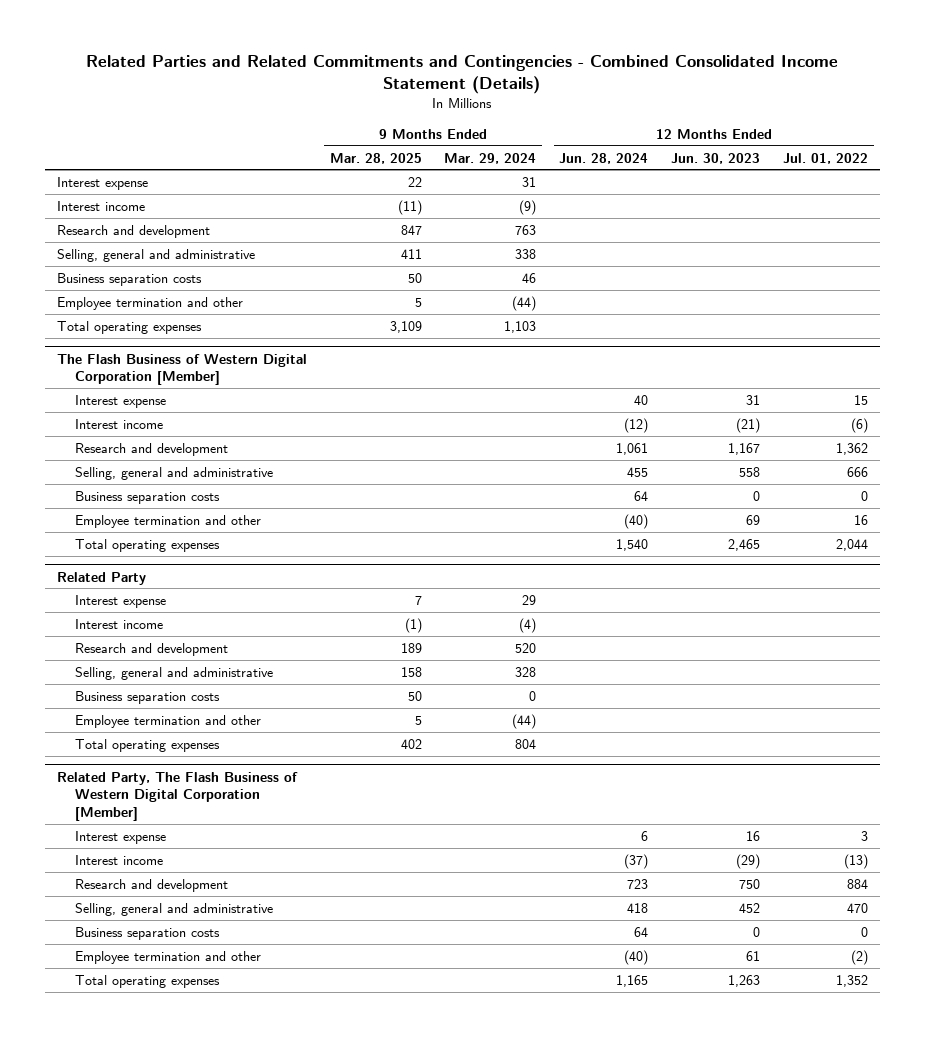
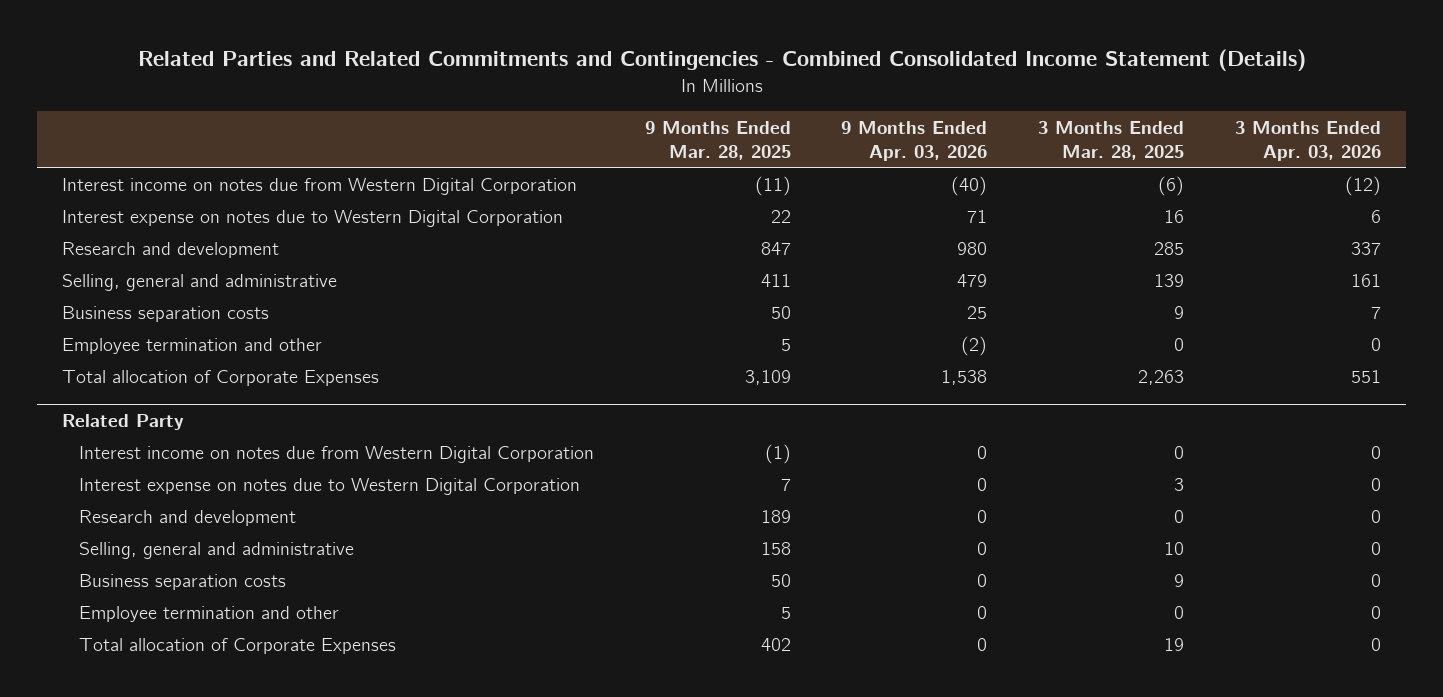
- | 9 Months Ended Mar. 28, 2025 | 9 Months Ended Mar. 29, 2024 | 12 Months Ended Jun. 28, 2024 | 12 Months Ended Jun. 30, 2023 | 12 Months Ended Jul. 01, 2022
+ | 9 Months Ended Mar. 28, 2025 | 9 Months Ended Apr. 03, 2026 | 3 Months Ended Mar. 28, 2025 | 3 Months Ended Apr. 03, 2026
- Interest expense | 22 | 31 | | |
- Interest income | (11) | (9) | | |
+ Interest income on notes due from Western Digital Corporation | (11) | (40) | (6) | (12)
+ Interest expense on notes due to Western Digital Corporation | 22 | 71 | 16 | 6
- Total operating expenses | 3,109 | 1,103 | | |
- The Flash Business of Western Digital Corporation [Member]
- Interest expense | | | 40 | 31 | 15
- Interest income | | | (12) | (21) | (6)
- Research and development | | | 1,061 | 1,167 | 1,362
- Selling, general and administrative | | | 455 | 558 | 666
- Business separation costs | | | 64 | 0 | 0
- Employee termination and other | | | (40) | 69 | 16
- Total operating expenses | | | 1,540 | 2,465 | 2,044
+ Total allocation of Corporate Expenses | 3,109 | 1,538 | 2,263 | 551
@ Related Party
- Interest expense | 7 | 29 | | |
- Interest income | (1) | (4) | | |
+ Interest income on notes due from Western Digital Corporation | (1) | 0 | 0 | 0
+ Interest expense on notes due to Western Digital Corporation | 7 | 0 | 3 | 0
- Total operating expenses | 402 | 804 | | |
- Related Party, The Flash Business of Western Digital Corporation [Member]
- Interest expense | | | 6 | 16 | 3
- Interest income | | | (37) | (29) | (13)
- Research and development | | | 723 | 750 | 884
- Selling, general and administrative | | | 418 | 452 | 470
- Business separation costs | | | 64 | 0 | 0
- Employee termination and other | | | (40) | 61 | (2)
- Total operating expenses | | | 1,165 | 1,263 | 1,352
@ Related Party
+ Total allocation of Corporate Expenses | 402 | 0 | 19 | 0

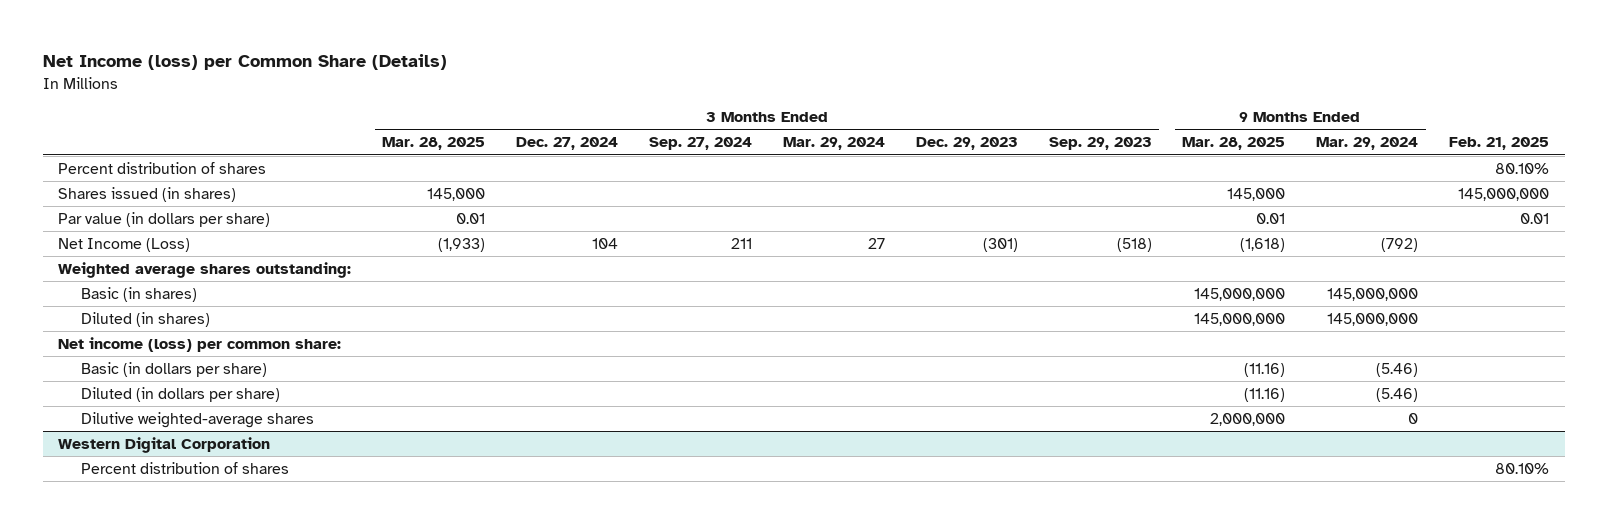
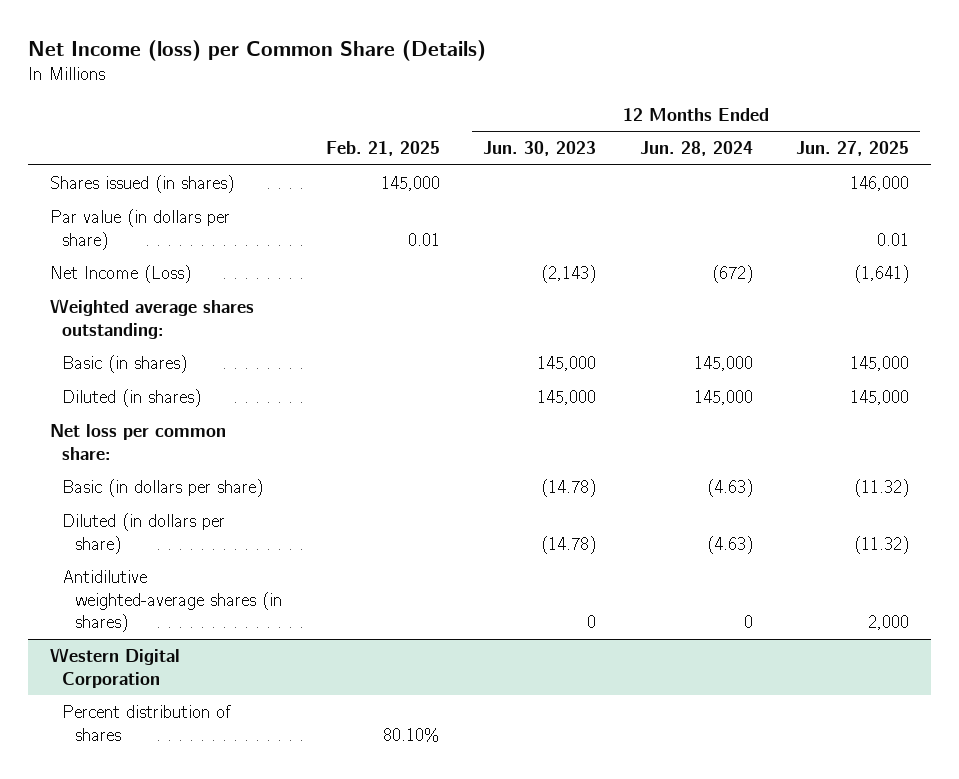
- | 3 Months Ended Mar. 28, 2025 | 3 Months Ended Dec. 27, 2024 | 3 Months Ended Sep. 27, 2024 | 3 Months Ended Mar. 29, 2024 | 3 Months Ended Dec. 29, 2023 | 3 Months Ended Sep. 29, 2023 | 9 Months Ended Mar. 28, 2025 | 9 Months Ended Mar. 29, 2024 | Feb. 21, 2025
+ | Feb. 21, 2025 | 12 Months Ended Jun. 30, 2023 | 12 Months Ended Jun. 28, 2024 | 12 Months Ended Jun. 27, 2025
- Percent distribution of shares | | | | | | | | | 80.10%
- Shares issued (in shares) | 145,000 | | | | | | 145,000 | | 145,000,000
+ Shares issued (in shares) | 145,000 | | | 146,000
- Net income (loss) per common share:
+ Net loss per common share:
- Dilutive weighted-average shares | | | | | | | 2,000,000 | 0 |
+ Antidilutive weighted-average shares (in shares) | | 0 | 0 | 2,000

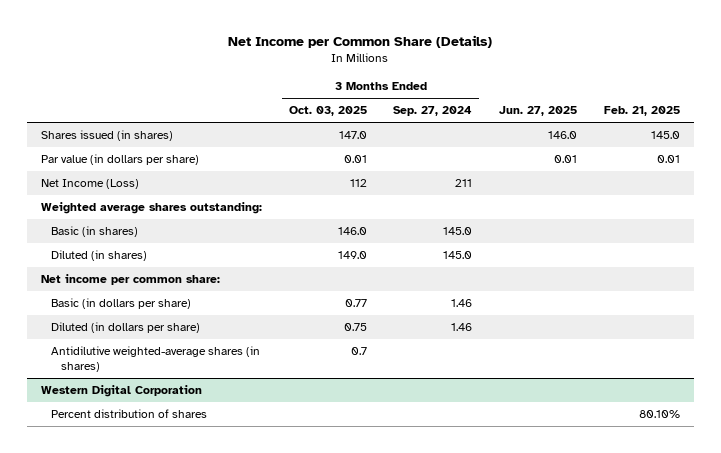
- Net Income (loss) per Common Share (Details)
+ Net Income per Common Share (Details)
- | Feb. 21, 2025 | 12 Months Ended Jun. 30, 2023 | 12 Months Ended Jun. 28, 2024 | 12 Months Ended Jun. 27, 2025
+ | 3 Months Ended Oct. 03, 2025 | 3 Months Ended Sep. 27, 2024 | Jun. 27, 2025 | Feb. 21, 2025
- Shares issued (in shares) | 145,000 | | | 146,000
+ Shares issued (in shares) | 147.0 | | 146.0 | 145.0
- Net loss per common share:
+ Net income per common share:

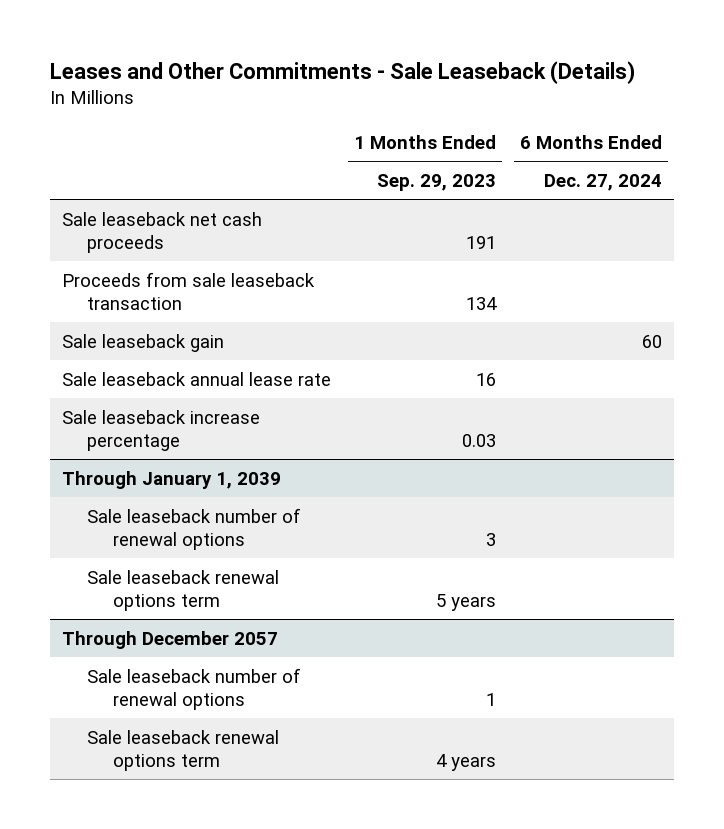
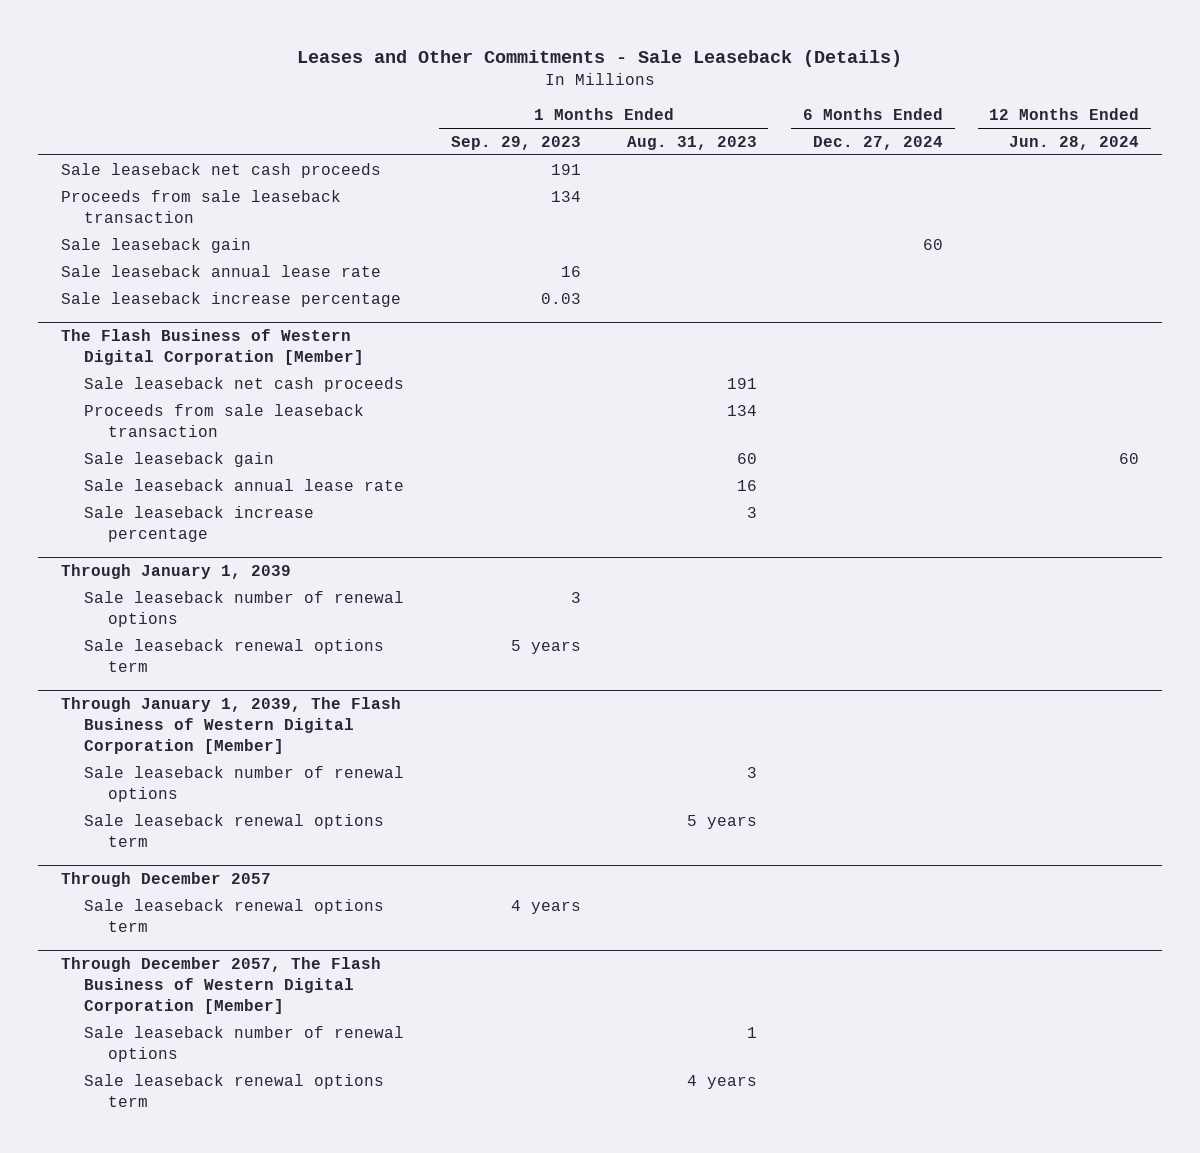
- | 1 Months Ended Sep. 29, 2023 | 6 Months Ended Dec. 27, 2024
+ | 1 Months Ended Sep. 29, 2023 | 1 Months Ended Aug. 31, 2023 | 6 Months Ended Dec. 27, 2024 | 12 Months Ended Jun. 28, 2024
+ The Flash Business of Western Digital Corporation [Member]
+ Sale leaseback net cash proceeds | | 191 | |
+ Proceeds from sale leaseback transaction | | 134 | |
+ Sale leaseback gain | | 60 | | 60
+ Sale leaseback annual lease rate | | 16 | |
+ Sale leaseback increase percentage | | 3 | |
+ Through January 1, 2039, The Flash Business of Western Digital Corporation [Member]
+ Sale leaseback number of renewal options | | 3 | |
+ Sale leaseback renewal options term | | 5 years | |
@ Through December 2057
- Sale leaseback number of renewal options | 1 |
+ Through December 2057, The Flash Business of Western Digital Corporation [Member]
+ Sale leaseback number of renewal options | | 1 | |
+ Sale leaseback renewal options term | | 4 years | |

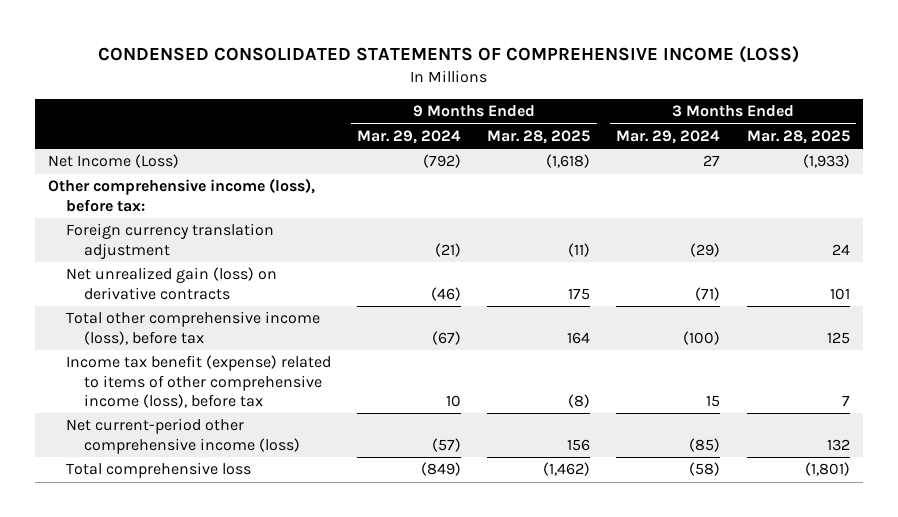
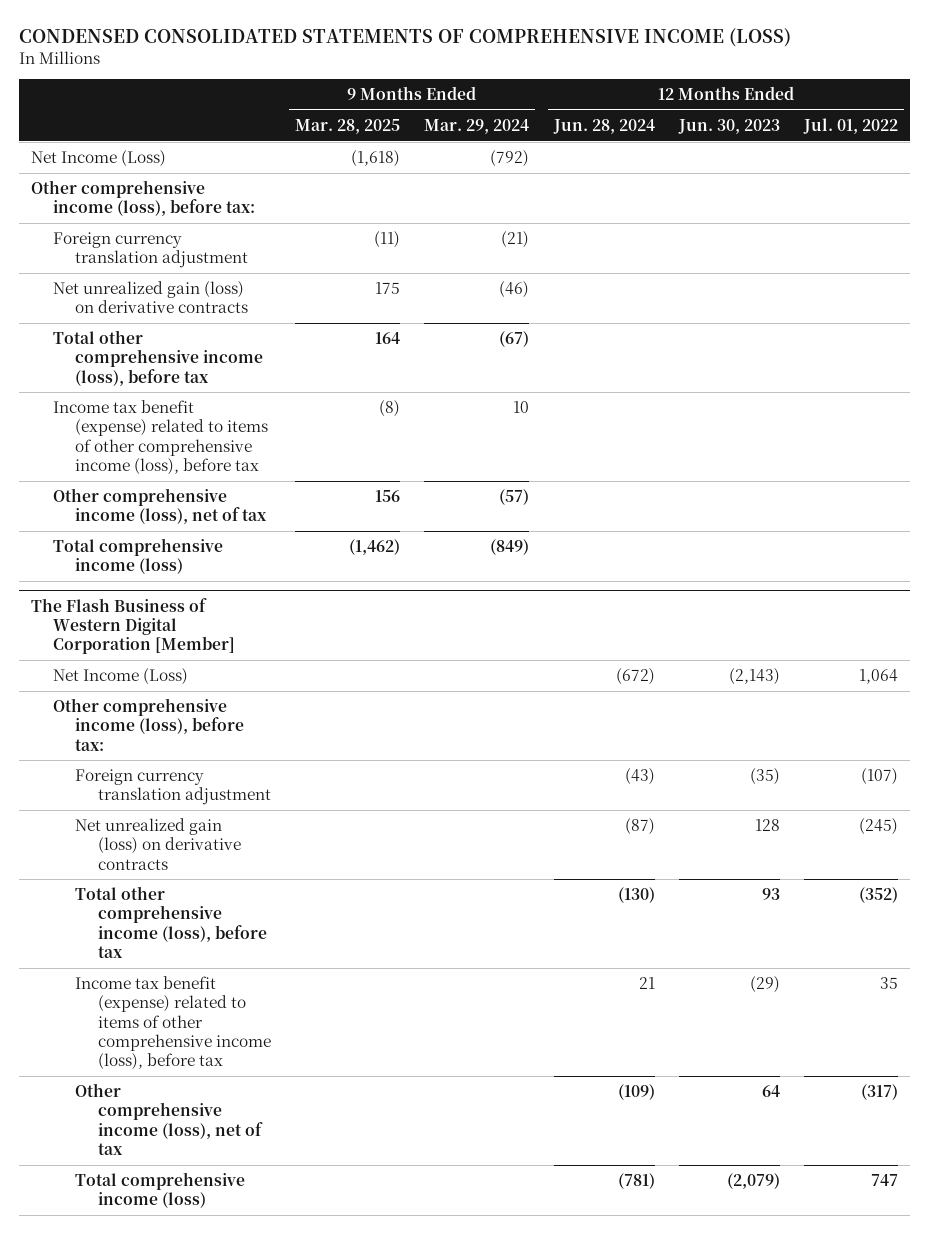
- | 9 Months Ended Mar. 29, 2024 | 9 Months Ended Mar. 28, 2025 | 3 Months Ended Mar. 29, 2024 | 3 Months Ended Mar. 28, 2025
+ | 9 Months Ended Mar. 28, 2025 | 9 Months Ended Mar. 29, 2024 | 12 Months Ended Jun. 28, 2024 | 12 Months Ended Jun. 30, 2023 | 12 Months Ended Jul. 01, 2022
- Net current-period other comprehensive income (loss) | (57) | 156 | (85) | 132
- Total comprehensive loss | (849) | (1,462) | (58) | (1,801)
+ Other comprehensive income (loss), net of tax | 156 | (57) | | |
+ Total comprehensive income (loss) | (1,462) | (849) | | |
+ The Flash Business of Western Digital Corporation [Member]
+ Net Income (Loss) | | | (672) | (2,143) | 1,064
+ Other comprehensive income (loss), before tax:
+ Foreign currency translation adjustment | | | (43) | (35) | (107)
+ Net unrealized gain (loss) on derivative contracts | | | (87) | 128 | (245)
+ Total other comprehensive income (loss), before tax | | | (130) | 93 | (352)
+ Income tax benefit (expense) related to items of other comprehensive income (loss), before tax | | | 21 | (29) | 35
+ Other comprehensive income (loss), net of tax | | | (109) | 64 | (317)
+ Total comprehensive income (loss) | | | (781) | (2,079) | 747

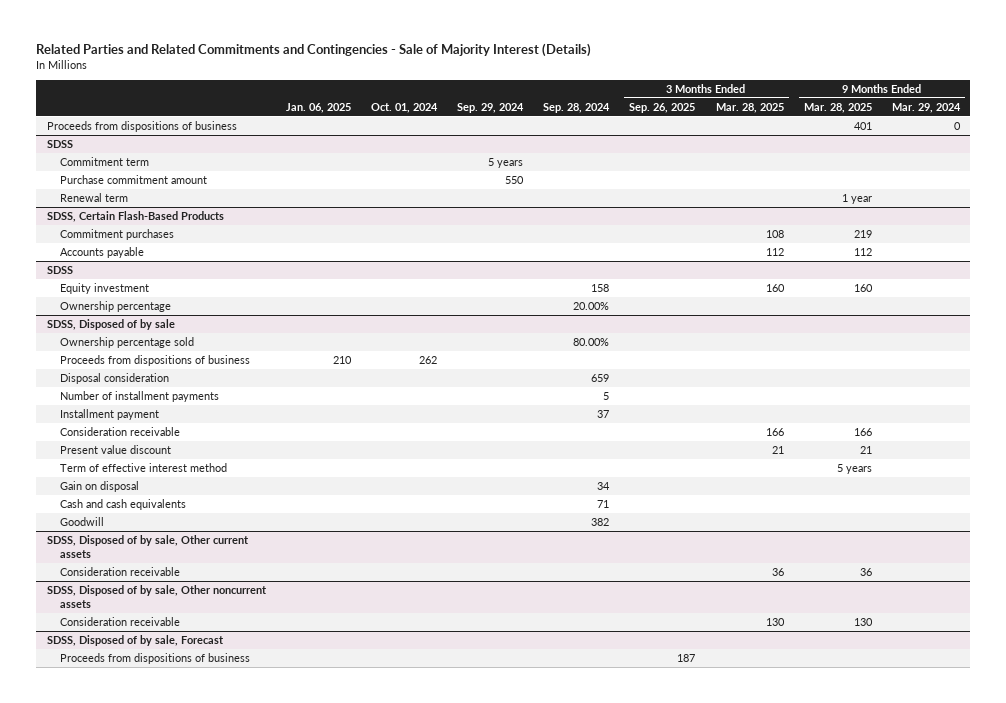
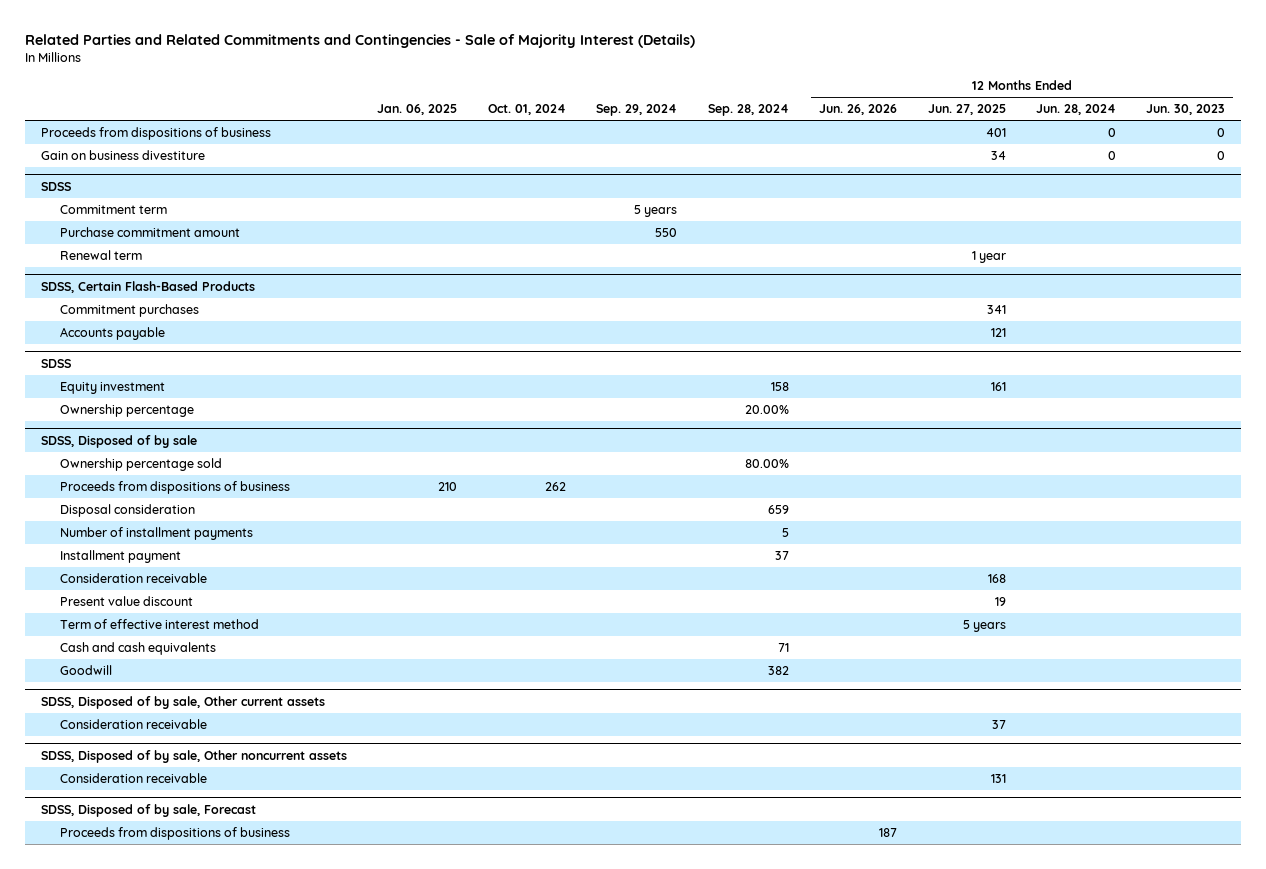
- | Jan. 06, 2025 | Oct. 01, 2024 | Sep. 29, 2024 | Sep. 28, 2024 | 3 Months Ended Sep. 26, 2025 | 3 Months Ended Mar. 28, 2025 | 9 Months Ended Mar. 28, 2025 | 9 Months Ended Mar. 29, 2024
+ | Jan. 06, 2025 | Oct. 01, 2024 | Sep. 29, 2024 | Sep. 28, 2024 | 12 Months Ended Jun. 26, 2026 | 12 Months Ended Jun. 27, 2025 | 12 Months Ended Jun. 28, 2024 | 12 Months Ended Jun. 30, 2023
+ Gain on business divestiture | | | | | | 34 | 0 | 0
@ SDSS, Disposed of by sale
- Gain on disposal | | | | 34 | | | |

